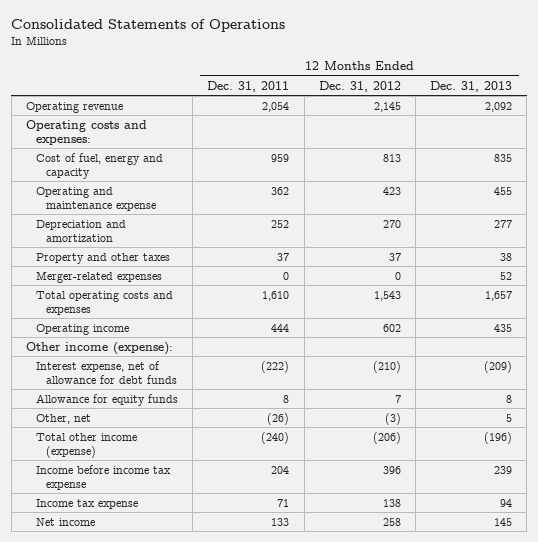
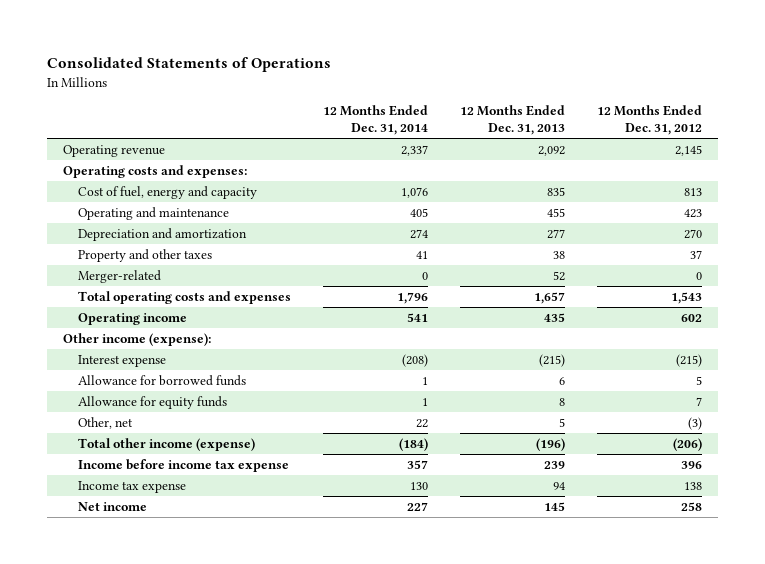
- | 12 Months Ended Dec. 31, 2011 | 12 Months Ended Dec. 31, 2012 | 12 Months Ended Dec. 31, 2013
+ | 12 Months Ended Dec. 31, 2014 | 12 Months Ended Dec. 31, 2013 | 12 Months Ended Dec. 31, 2012
- Operating and maintenance expense | 362 | 423 | 455
+ Operating and maintenance | 405 | 455 | 423
- Merger-related expenses | 0 | 0 | 52
+ Merger-related | 0 | 52 | 0
- Interest expense, net of allowance for debt funds | (222) | (210) | (209)
+ Interest expense | (208) | (215) | (215)
+ Allowance for borrowed funds | 1 | 6 | 5

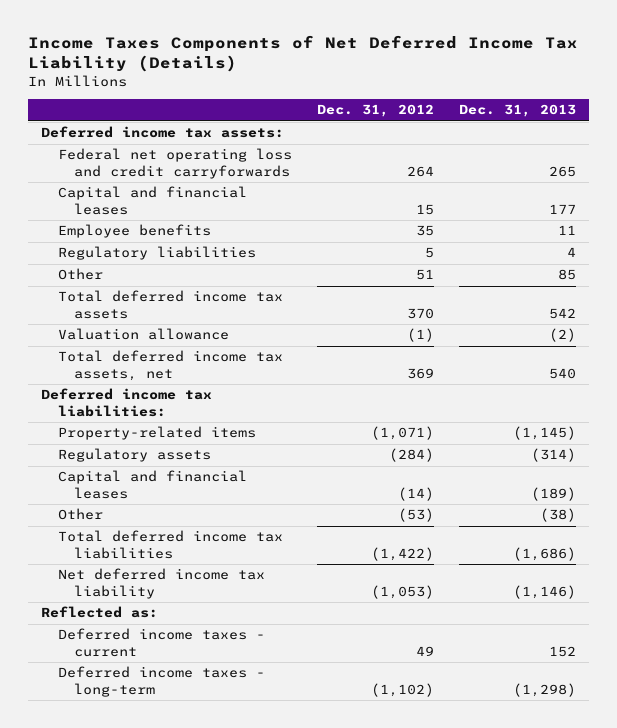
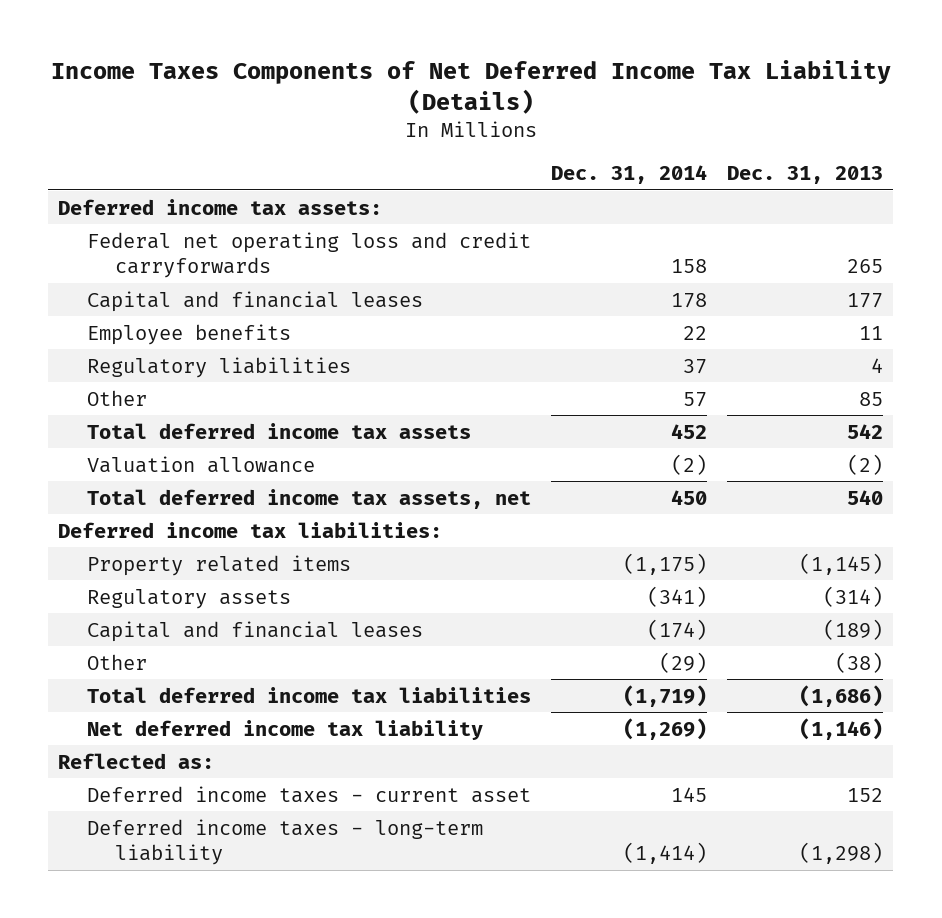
- | Dec. 31, 2012 | Dec. 31, 2013
+ | Dec. 31, 2014 | Dec. 31, 2013
- Property-related items | (1,071) | (1,145)
+ Property related items | (1,175) | (1,145)
- Deferred income taxes - current | 49 | 152
- Deferred income taxes - long-term | (1,102) | (1,298)
+ Deferred income taxes - current asset | 145 | 152
+ Deferred income taxes - long-term liability | (1,414) | (1,298)

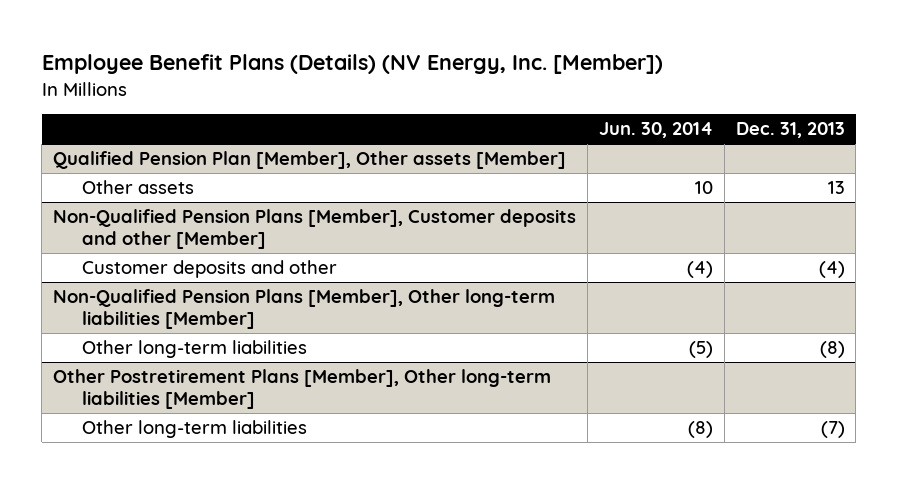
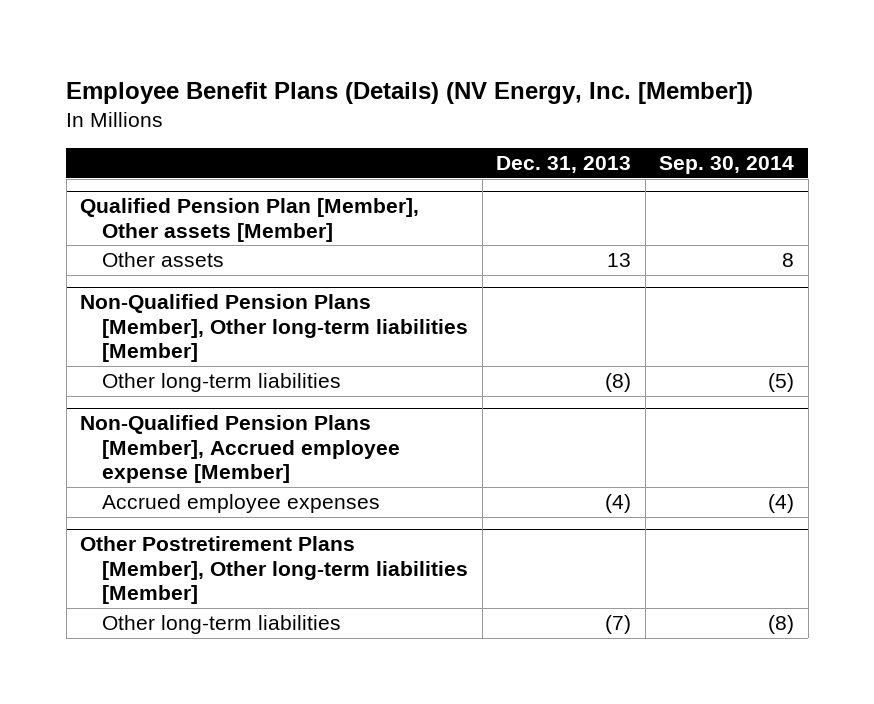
- | Jun. 30, 2014 | Dec. 31, 2013
+ | Dec. 31, 2013 | Sep. 30, 2014
- Non-Qualified Pension Plans [Member], Customer deposits and other [Member]
- Customer deposits and other | (4) | (4)
+ Non-Qualified Pension Plans [Member], Accrued employee expense [Member]
+ Accrued employee expenses | (4) | (4)

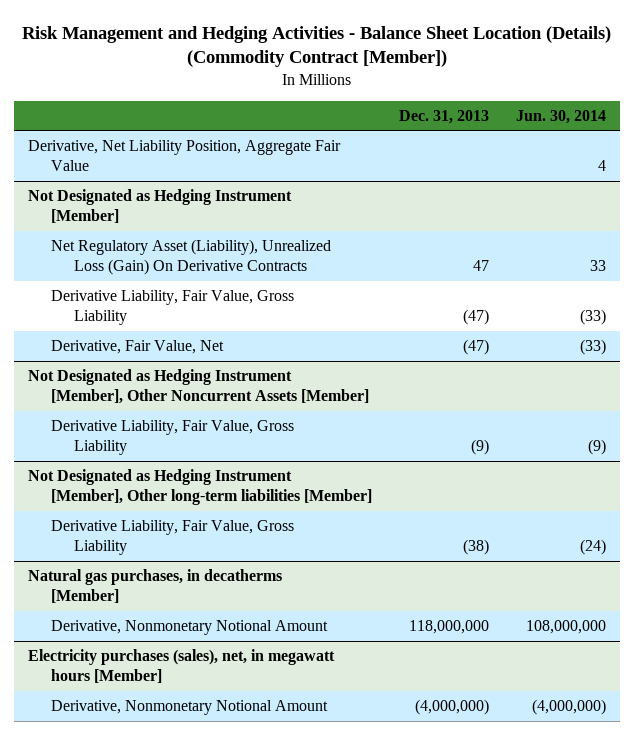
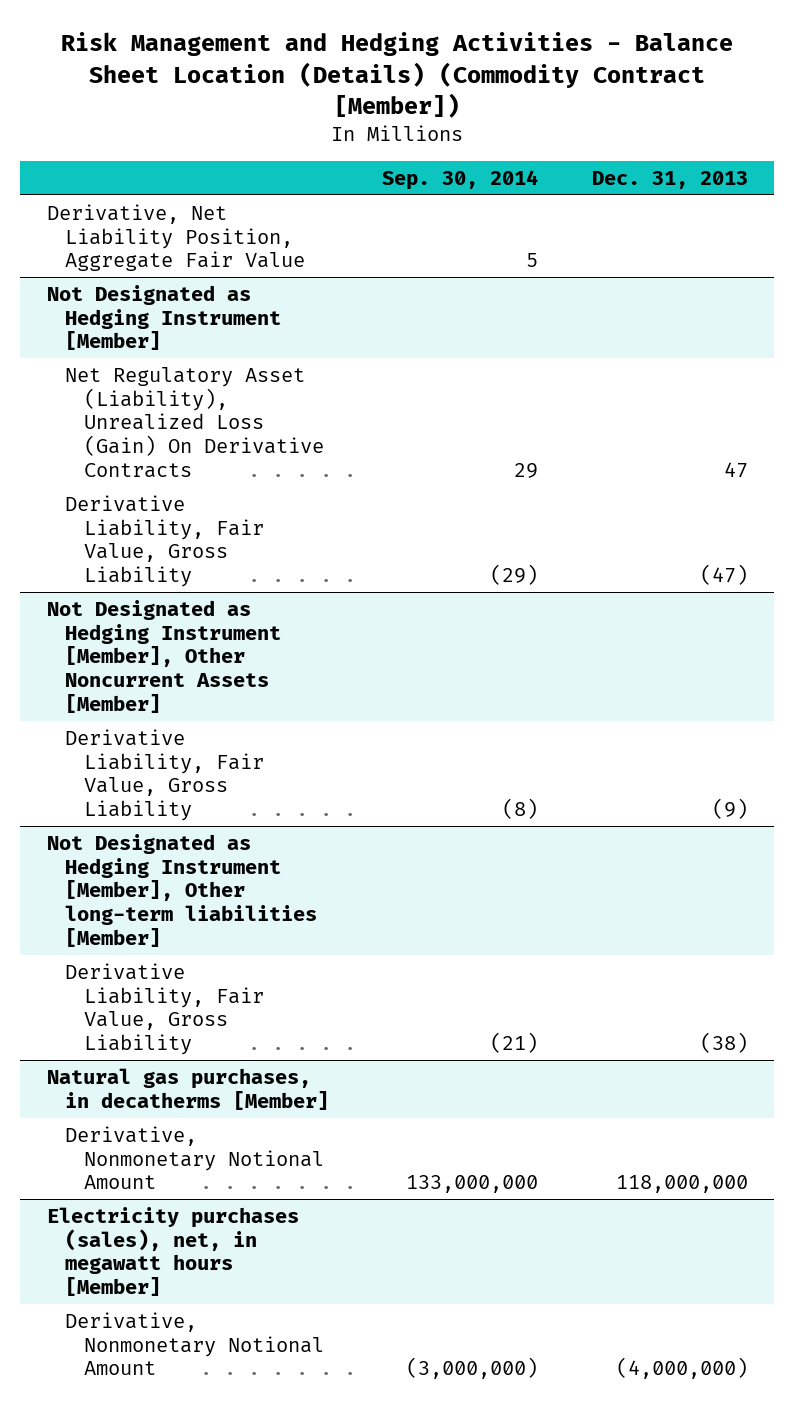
- | Dec. 31, 2013 | Jun. 30, 2014
+ | Sep. 30, 2014 | Dec. 31, 2013
@ Not Designated as Hedging Instrument [Member]
- Derivative, Fair Value, Net | (47) | (33)

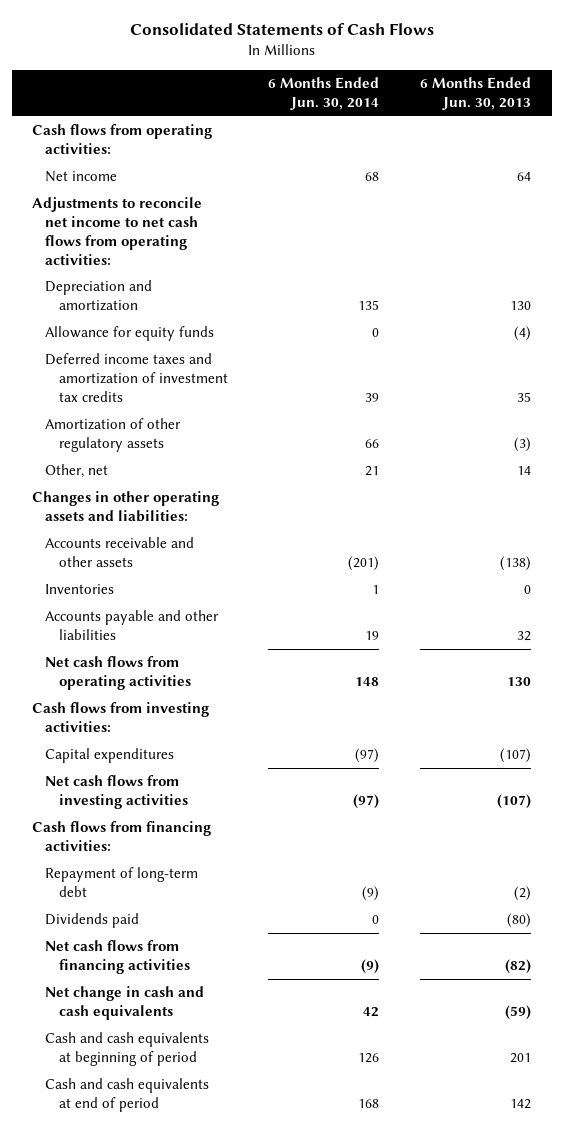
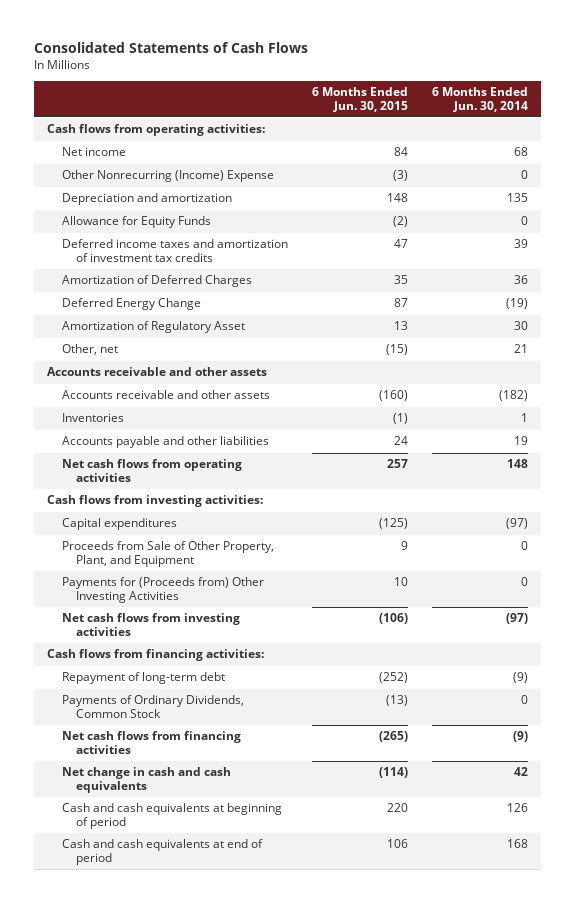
- | 6 Months Ended Jun. 30, 2014 | 6 Months Ended Jun. 30, 2013
+ | 6 Months Ended Jun. 30, 2015 | 6 Months Ended Jun. 30, 2014
- Adjustments to reconcile net income to net cash flows from operating activities:
+ Other Nonrecurring (Income) Expense | (3) | 0
- Allowance for equity funds | 0 | (4)
+ Allowance for Equity Funds | (2) | 0
- Amortization of other regulatory assets | 66 | (3)
+ Amortization of Deferred Charges | 35 | 36
+ Deferred Energy Change | 87 | (19)
+ Amortization of Regulatory Asset | 13 | 30
- Changes in other operating assets and liabilities:
- Accounts receivable and other assets | (201) | (138)
+ Accounts receivable and other assets
+ Accounts receivable and other assets | (160) | (182)
+ Proceeds from Sale of Other Property, Plant, and Equipment | 9 | 0
+ Payments for (Proceeds from) Other Investing Activities | 10 | 0
- Dividends paid | 0 | (80)
+ Payments of Ordinary Dividends, Common Stock | (13) | 0

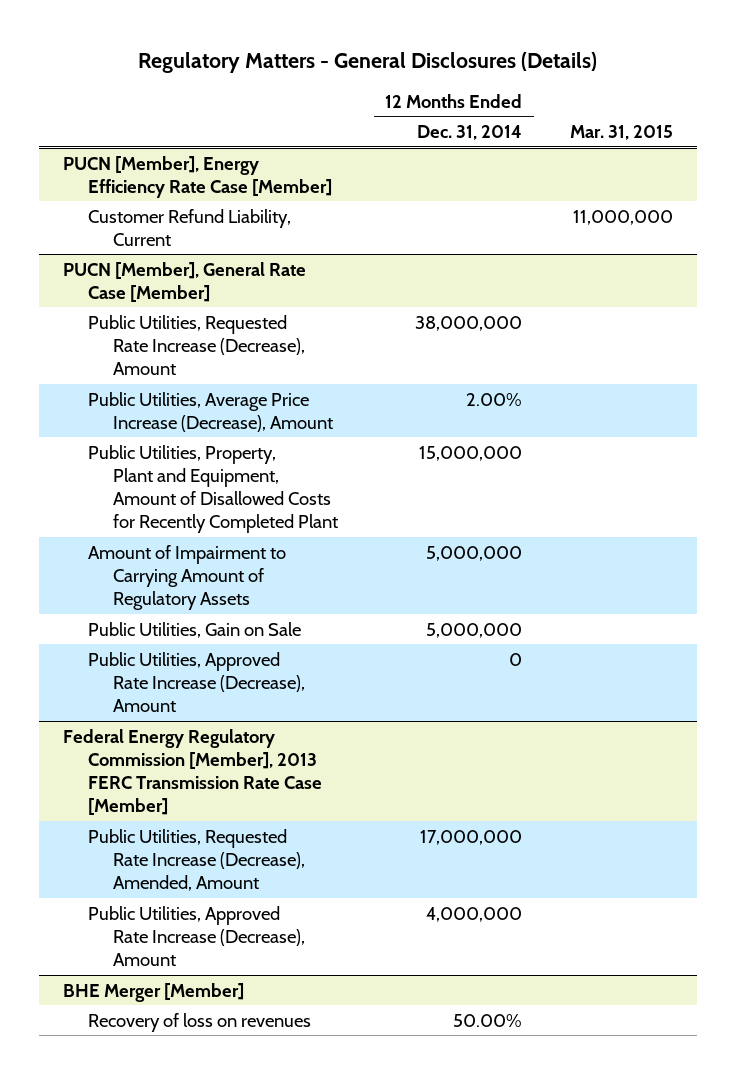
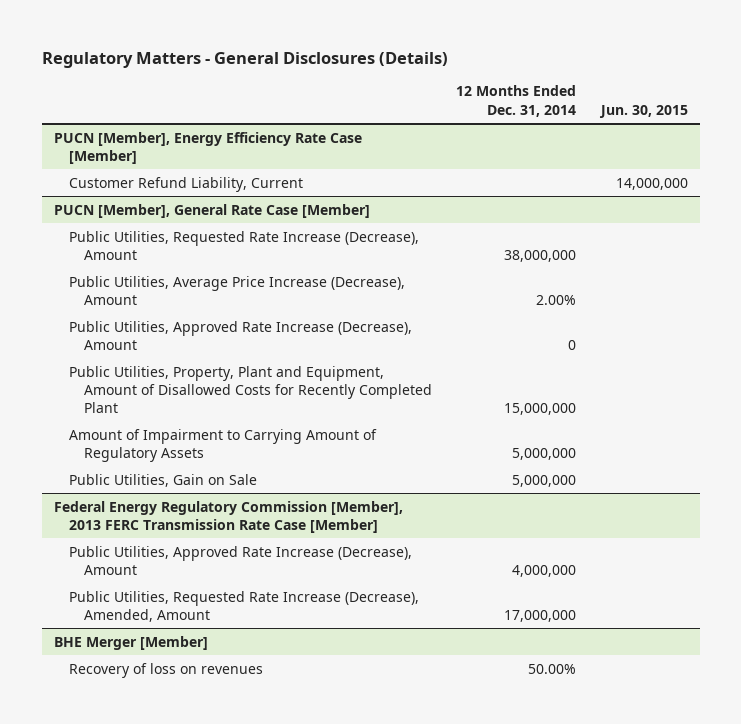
- | 12 Months Ended Dec. 31, 2014 | Mar. 31, 2015
+ | 12 Months Ended Dec. 31, 2014 | Jun. 30, 2015
@ PUCN [Member], General Rate Case [Member]
moved up: Public Utilities, Approved Rate Increase (Decrease), Amount | 0 |
@ Federal Energy Regulatory Commission [Member], 2013 FERC Transmission Rate Case [Member]
moved down: Public Utilities, Requested Rate Increase (Decrease), Amended, Amount | 17,000,000 |

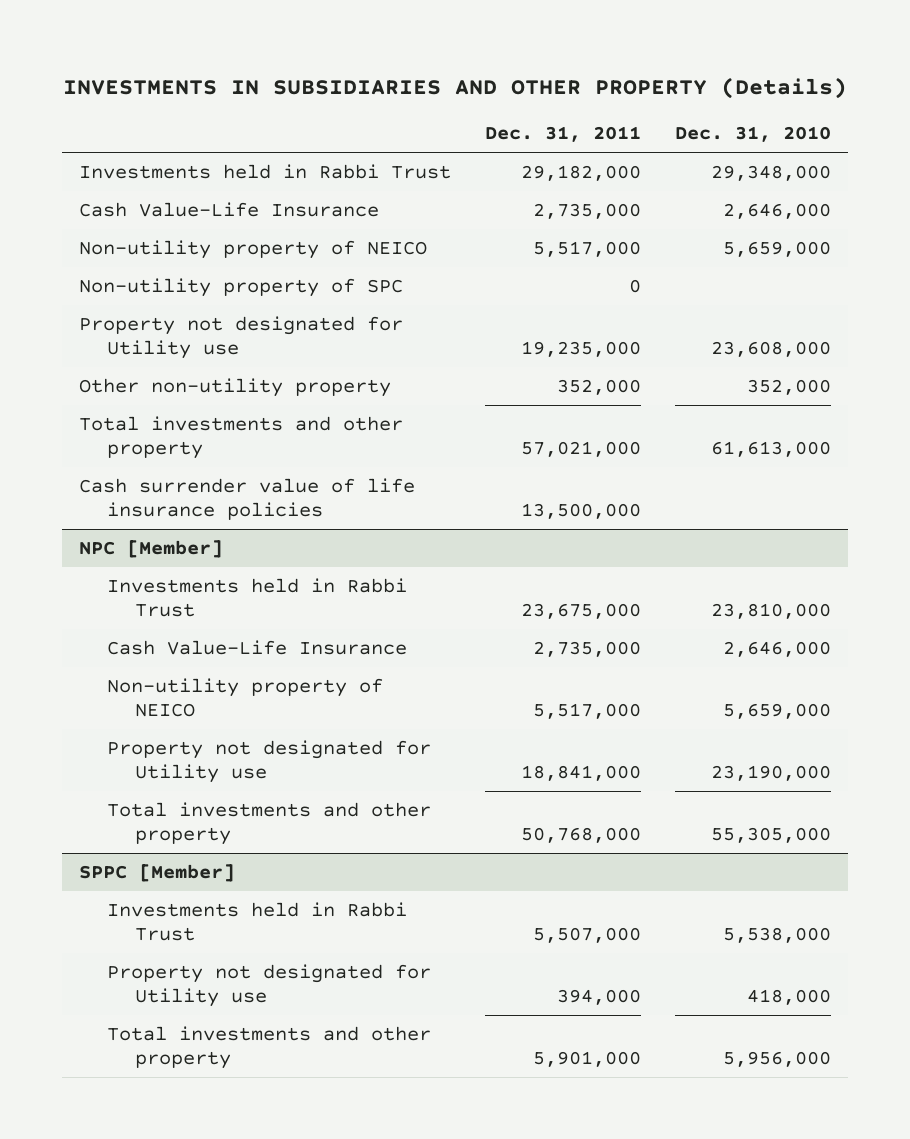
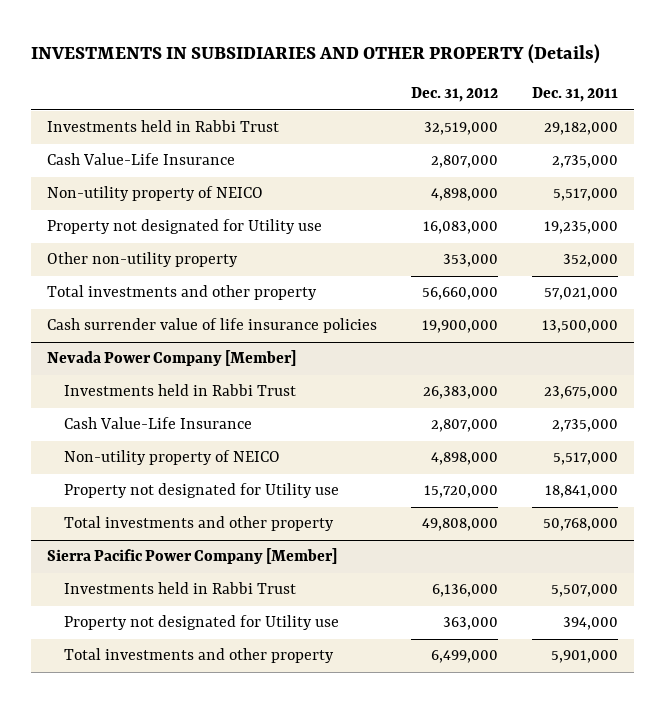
- | Dec. 31, 2011 | Dec. 31, 2010
+ | Dec. 31, 2012 | Dec. 31, 2011
- Non-utility property of SPC | 0 |
- NPC [Member]
+ Nevada Power Company [Member]
- SPPC [Member]
+ Sierra Pacific Power Company [Member]

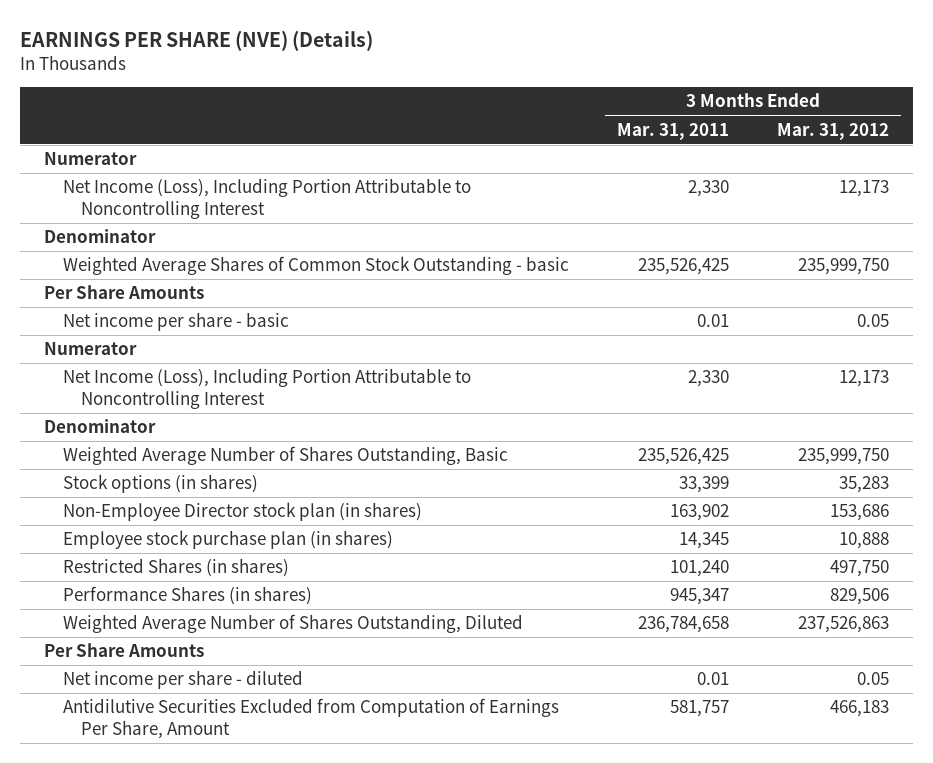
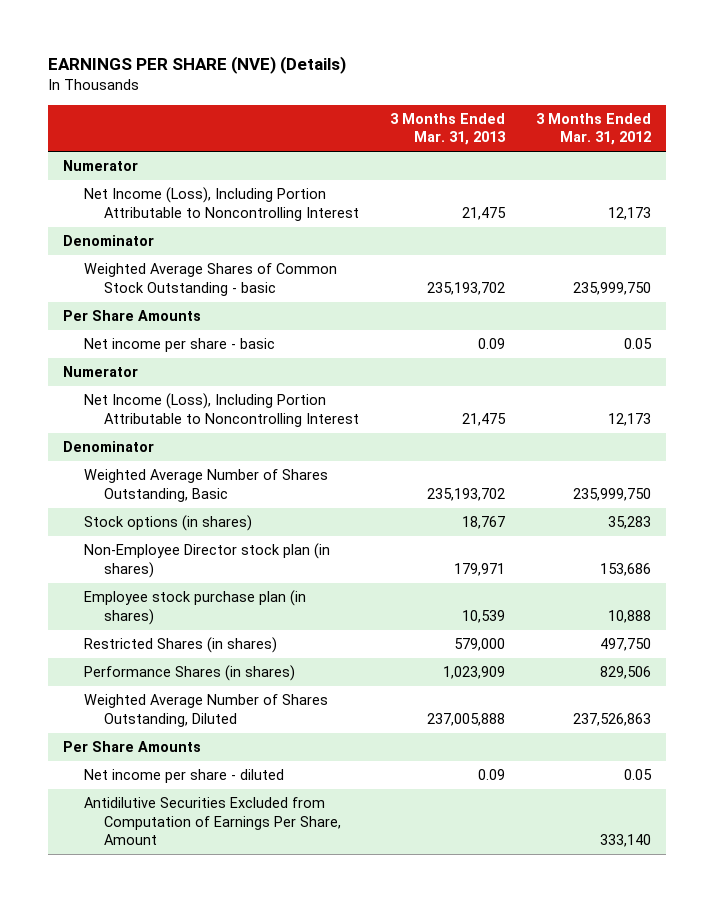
- | 3 Months Ended Mar. 31, 2011 | 3 Months Ended Mar. 31, 2012
+ | 3 Months Ended Mar. 31, 2013 | 3 Months Ended Mar. 31, 2012
- Antidilutive Securities Excluded from Computation of Earnings Per Share, Amount | 581,757 | 466,183
+ Antidilutive Securities Excluded from Computation of Earnings Per Share, Amount | | 333,140

